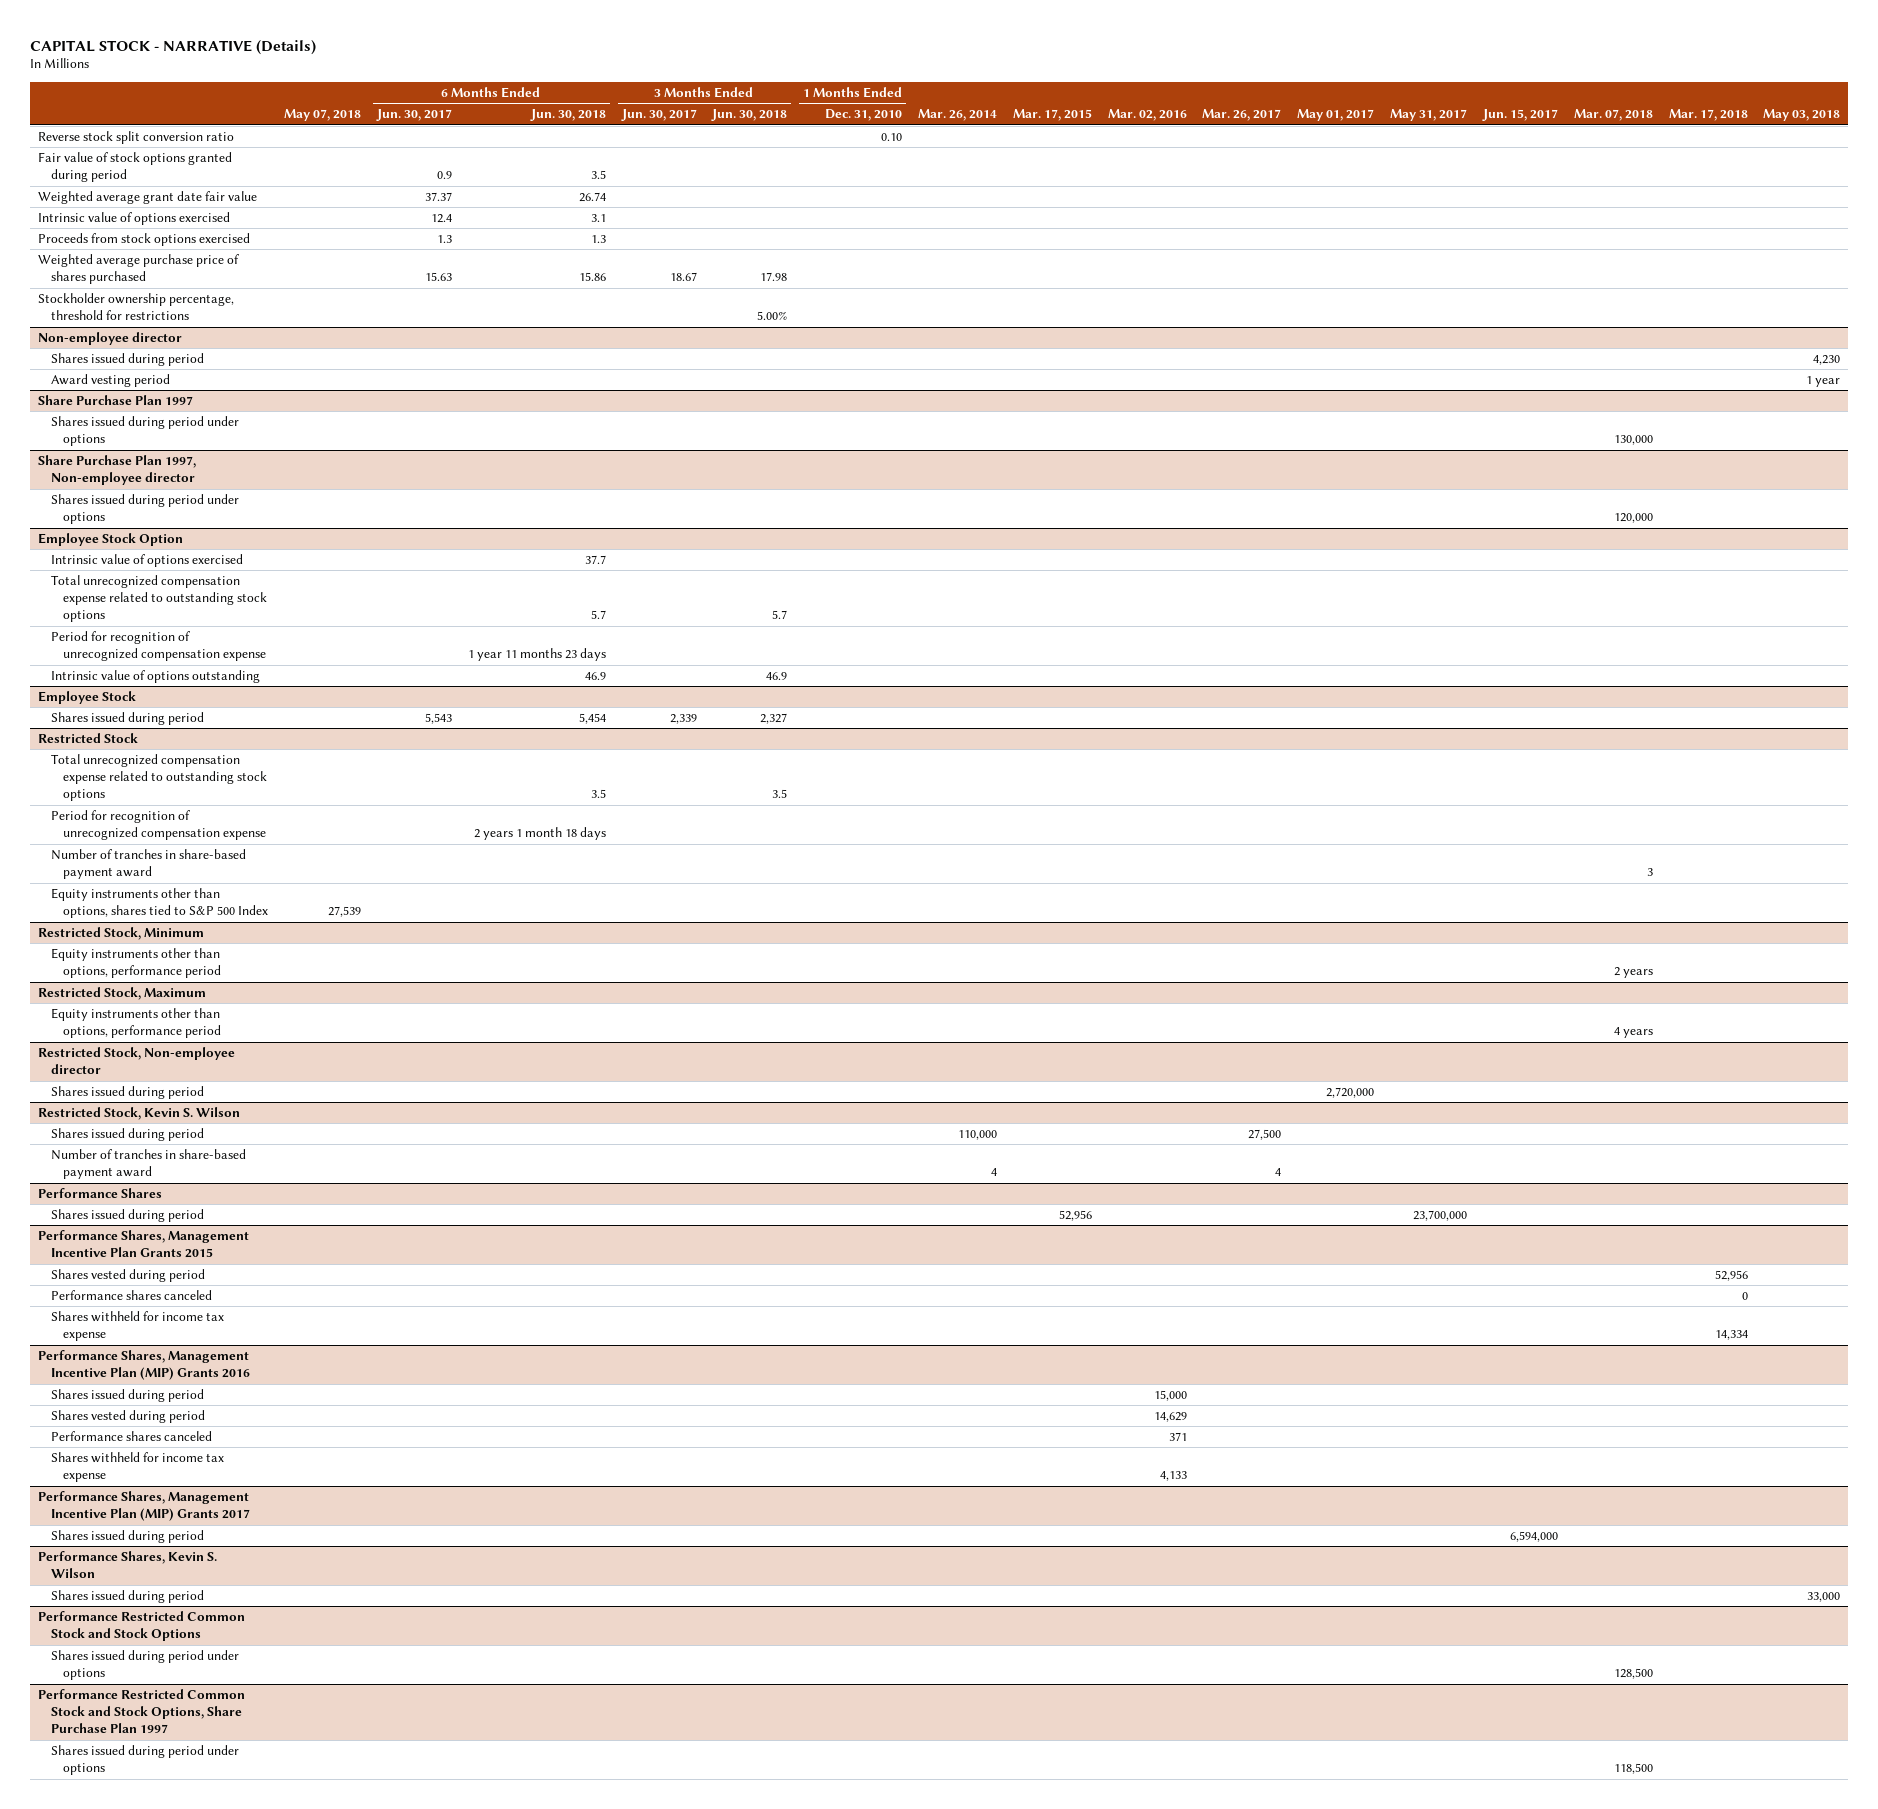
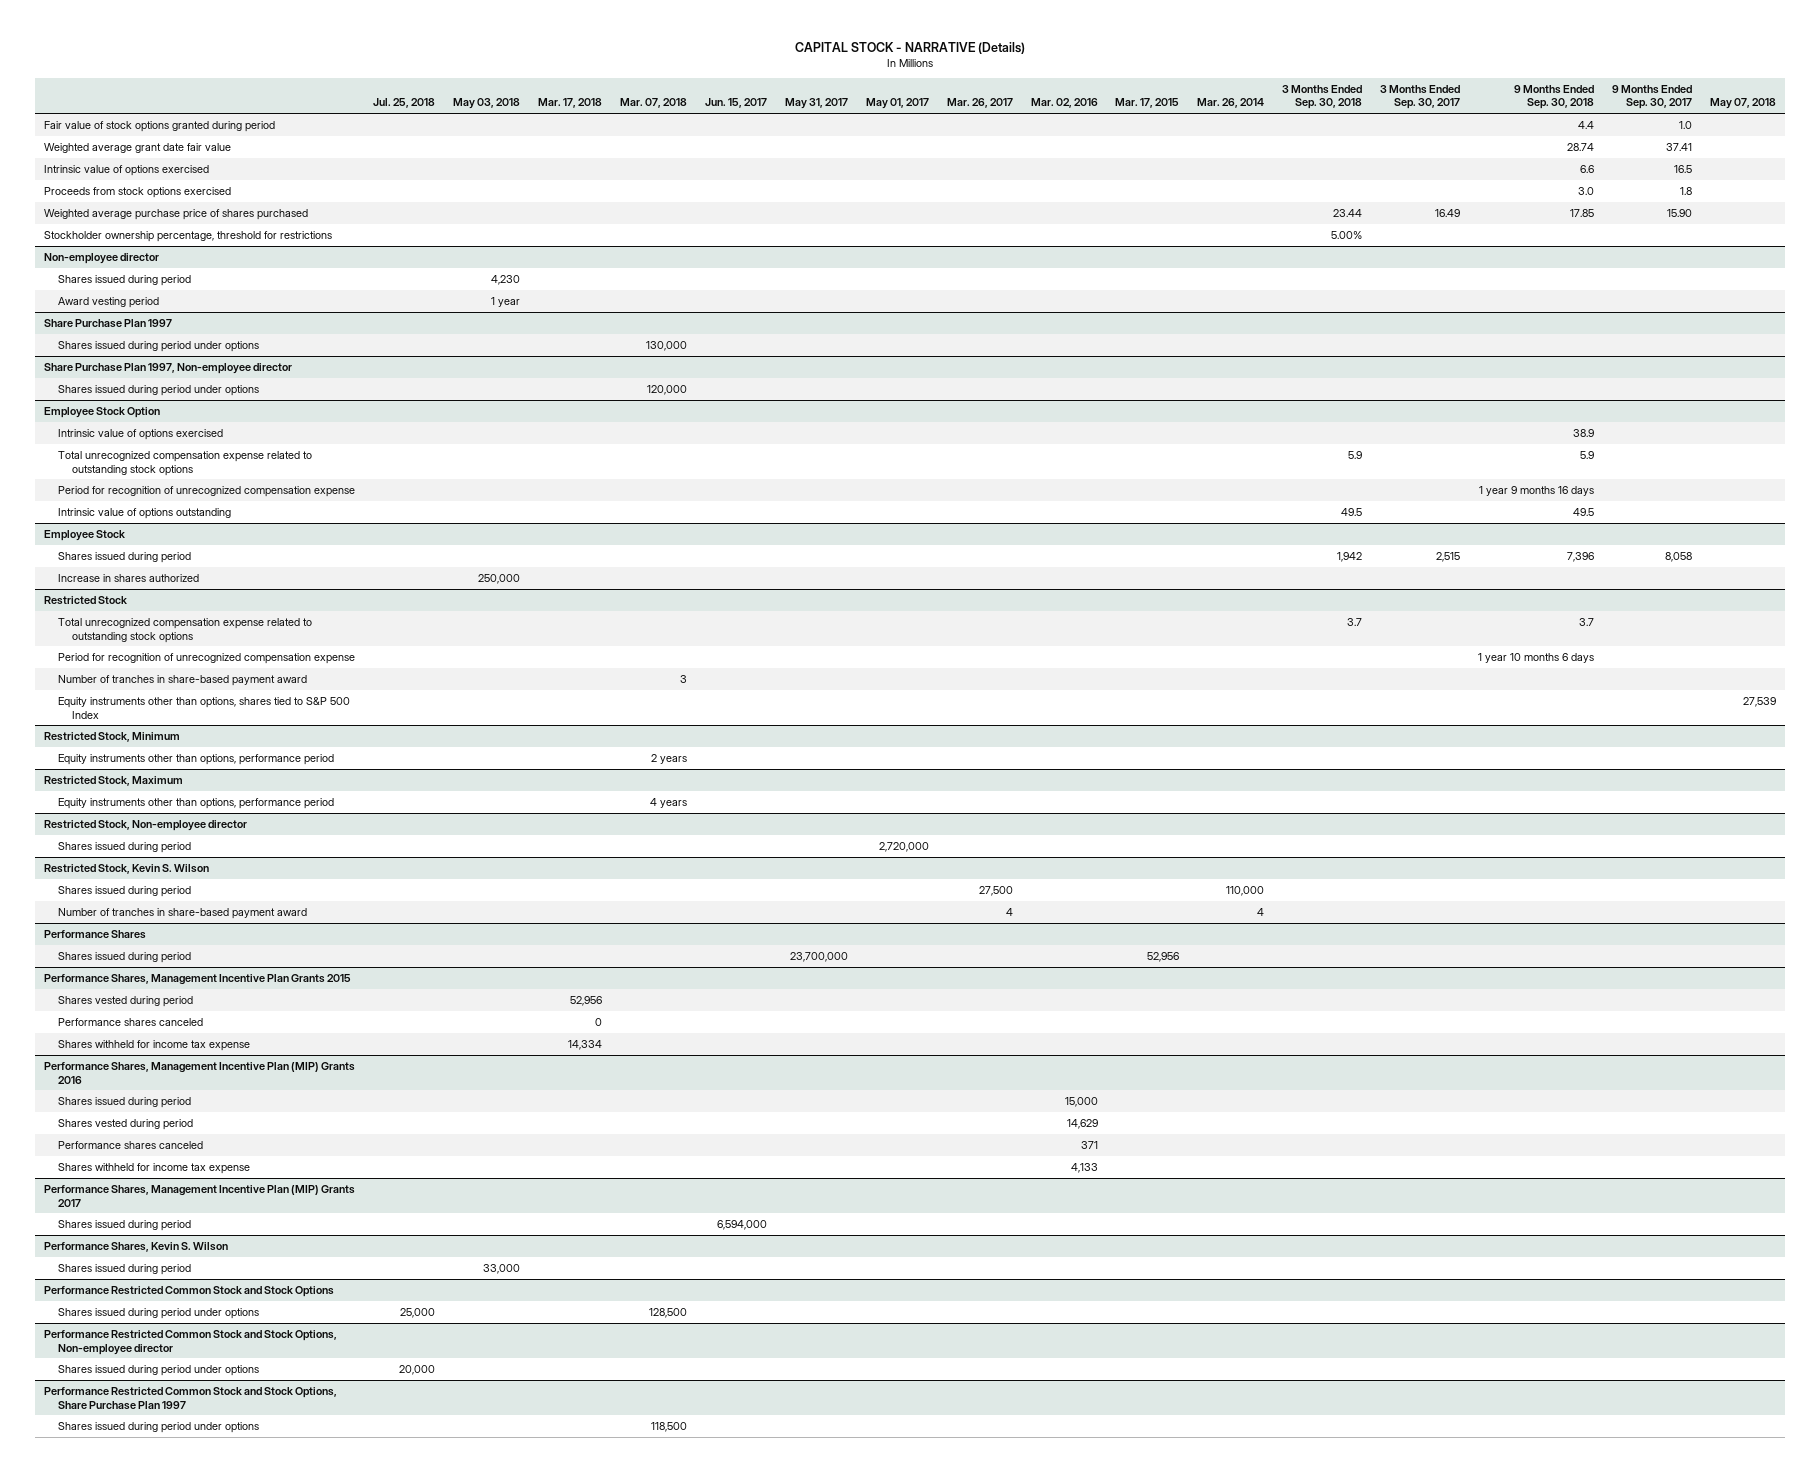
- | May 07, 2018 | 6 Months Ended Jun. 30, 2017 | 6 Months Ended Jun. 30, 2018 | 3 Months Ended Jun. 30, 2017 | 3 Months Ended Jun. 30, 2018 | 1 Months Ended Dec. 31, 2010 | Mar. 26, 2014 | Mar. 17, 2015 | Mar. 02, 2016 | Mar. 26, 2017 | May 01, 2017 | May 31, 2017 | Jun. 15, 2017 | Mar. 07, 2018 | Mar. 17, 2018 | May 03, 2018
+ | Jul. 25, 2018 | May 03, 2018 | Mar. 17, 2018 | Mar. 07, 2018 | Jun. 15, 2017 | May 31, 2017 | May 01, 2017 | Mar. 26, 2017 | Mar. 02, 2016 | Mar. 17, 2015 | Mar. 26, 2014 | 3 Months Ended Sep. 30, 2018 | 3 Months Ended Sep. 30, 2017 | 9 Months Ended Sep. 30, 2018 | 9 Months Ended Sep. 30, 2017 | May 07, 2018
- Reverse stock split conversion ratio | | | | | | 0.10 | | | | | | | | | |
@ Employee Stock
+ Increase in shares authorized | | 250,000 | | | | | | | | | | | | | |
+ Performance Restricted Common Stock and Stock Options, Non-employee director
+ Shares issued during period under options | 20,000 | | | | | | | | | | | | | | |

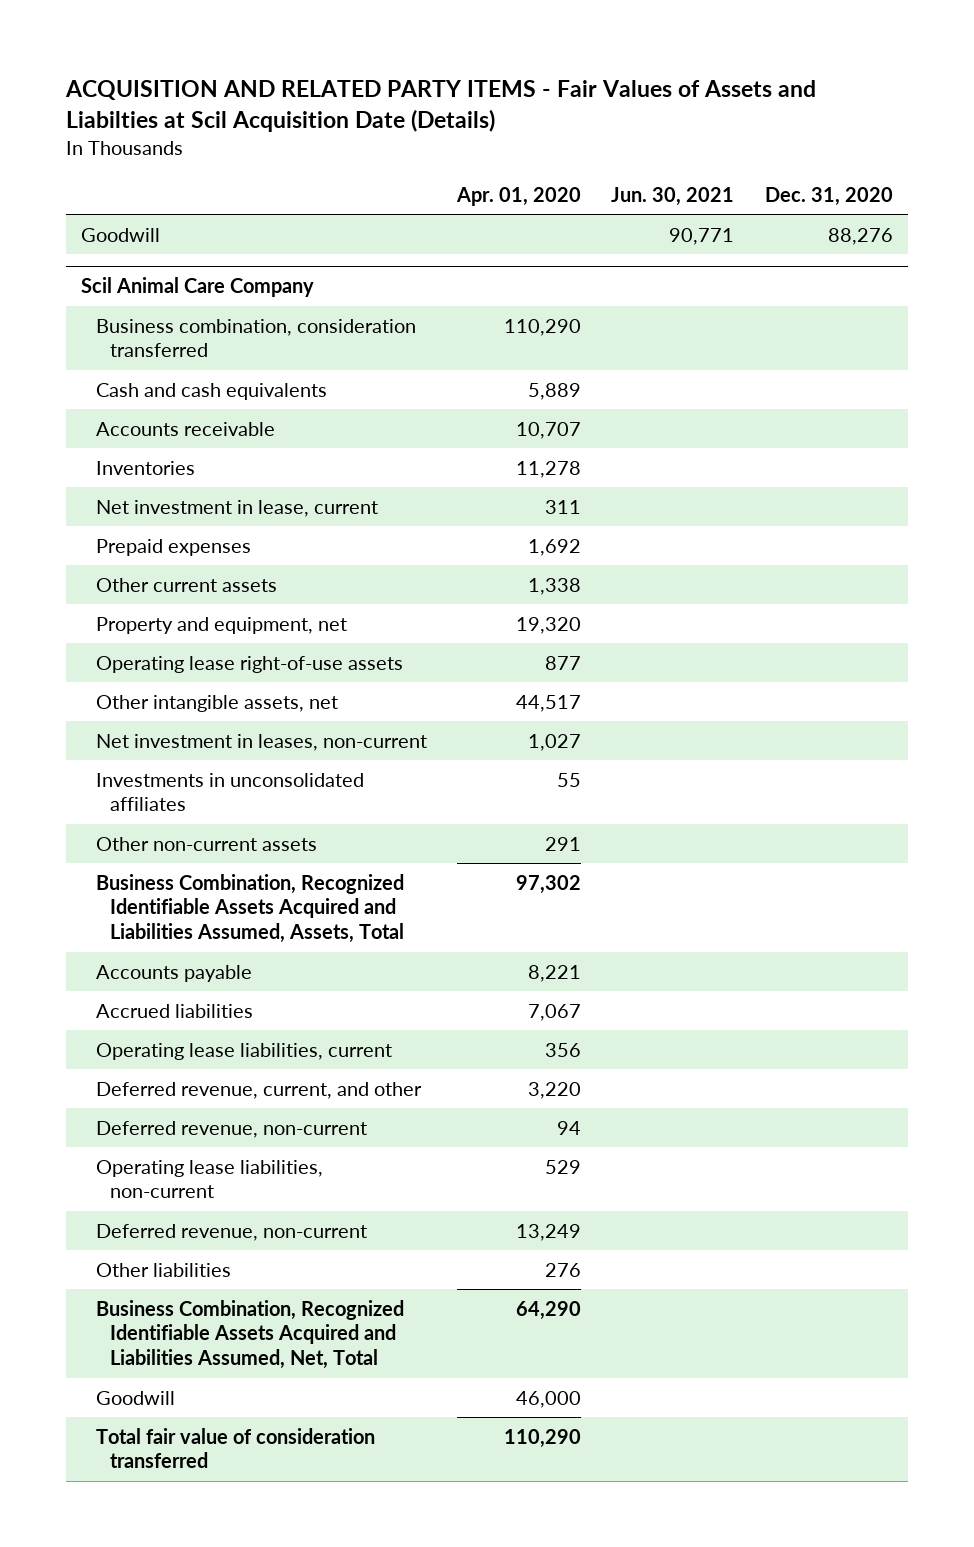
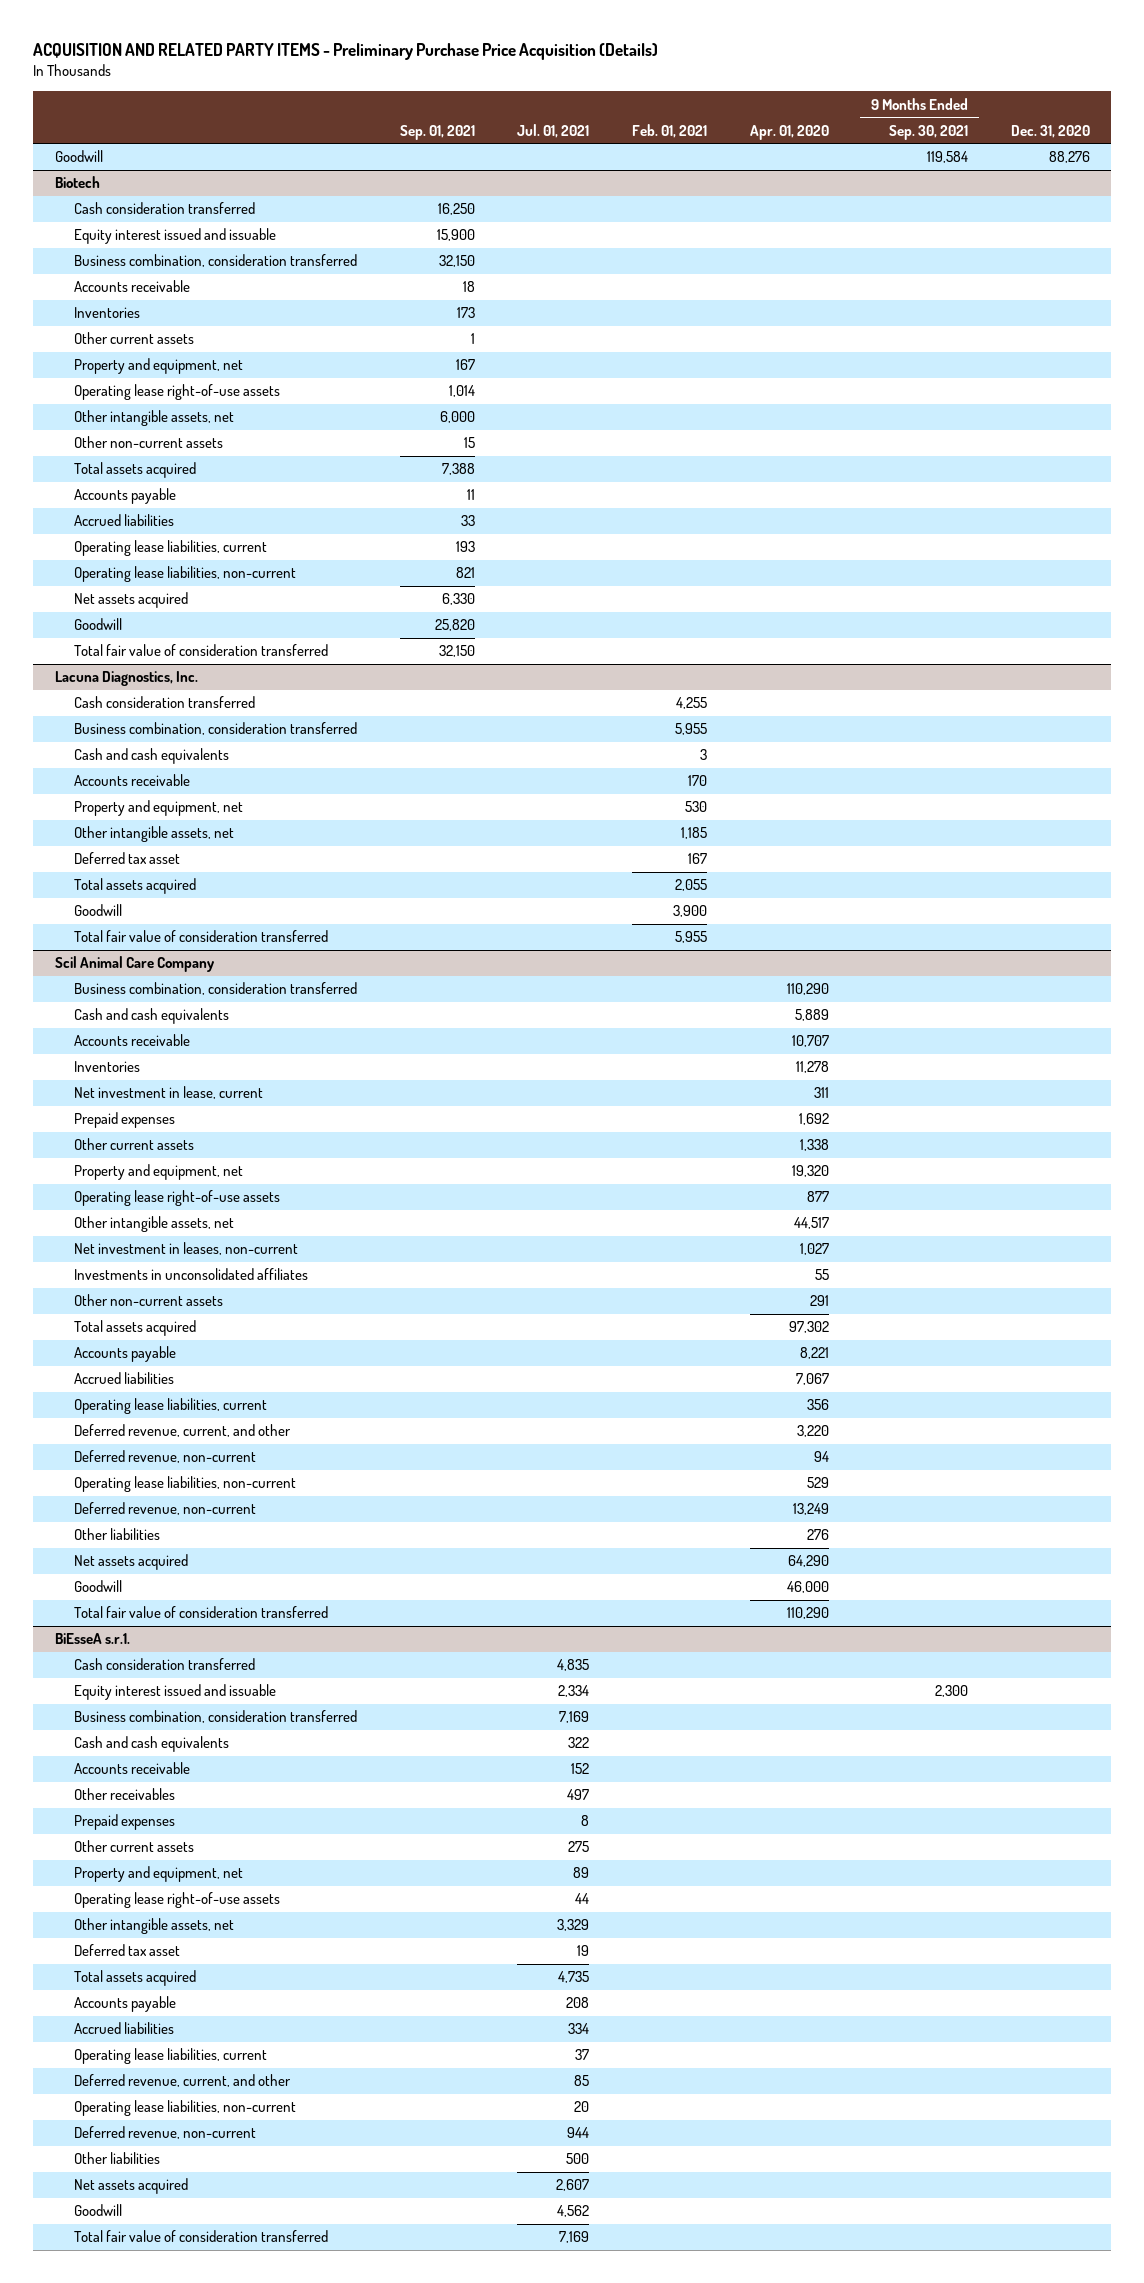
- ACQUISITION AND RELATED PARTY ITEMS - Fair Values of Assets and Liabilties at Scil Acquisition Date (Details)
+ ACQUISITION AND RELATED PARTY ITEMS - Preliminary Purchase Price Acquisition (Details)
- | Apr. 01, 2020 | Jun. 30, 2021 | Dec. 31, 2020
+ | Sep. 01, 2021 | Jul. 01, 2021 | Feb. 01, 2021 | Apr. 01, 2020 | 9 Months Ended Sep. 30, 2021 | Dec. 31, 2020
+ Biotech
+ Cash consideration transferred | 16,250 | | | | |
+ Equity interest issued and issuable | 15,900 | | | | |
+ Business combination, consideration transferred | 32,150 | | | | |
+ Accounts receivable | 18 | | | | |
+ Inventories | 173 | | | | |
+ Other current assets | 1 | | | | |
+ Property and equipment, net | 167 | | | | |
+ Operating lease right-of-use assets | 1,014 | | | | |
+ Other intangible assets, net | 6,000 | | | | |
+ Other non-current assets | 15 | | | | |
+ Total assets acquired | 7,388 | | | | |
+ Accounts payable | 11 | | | | |
+ Accrued liabilities | 33 | | | | |
+ Operating lease liabilities, current | 193 | | | | |
+ Operating lease liabilities, non-current | 821 | | | | |
+ Net assets acquired | 6,330 | | | | |
+ Goodwill | 25,820 | | | | |
+ Total fair value of consideration transferred | 32,150 | | | | |
+ Lacuna Diagnostics, Inc.
+ Cash consideration transferred | | | 4,255 | | |
+ Business combination, consideration transferred | | | 5,955 | | |
+ Cash and cash equivalents | | | 3 | | |
+ Accounts receivable | | | 170 | | |
+ Property and equipment, net | | | 530 | | |
+ Other intangible assets, net | | | 1,185 | | |
+ Deferred tax asset | | | 167 | | |
+ Total assets acquired | | | 2,055 | | |
+ Goodwill | | | 3,900 | | |
+ Total fair value of consideration transferred | | | 5,955 | | |
@ Scil Animal Care Company
- Business Combination, Recognized Identifiable Assets Acquired and Liabilities Assumed, Assets, Total | 97,302 | |
+ Total assets acquired | | | | 97,302 | |
- Business Combination, Recognized Identifiable Assets Acquired and Liabilities Assumed, Net, Total | 64,290 | |
+ Net assets acquired | | | | 64,290 | |
+ BiEsseA s.r.1.
+ Cash consideration transferred | | 4,835 | | | |
+ Equity interest issued and issuable | | 2,334 | | | 2,300 |
+ Business combination, consideration transferred | | 7,169 | | | |
+ Cash and cash equivalents | | 322 | | | |
+ Accounts receivable | | 152 | | | |
+ Other receivables | | 497 | | | |
+ Prepaid expenses | | 8 | | | |
+ Other current assets | | 275 | | | |
+ Property and equipment, net | | 89 | | | |
+ Operating lease right-of-use assets | | 44 | | | |
+ Other intangible assets, net | | 3,329 | | | |
+ Deferred tax asset | | 19 | | | |
+ Total assets acquired | | 4,735 | | | |
+ Accounts payable | | 208 | | | |
+ Accrued liabilities | | 334 | | | |
+ Operating lease liabilities, current | | 37 | | | |
+ Deferred revenue, current, and other | | 85 | | | |
+ Operating lease liabilities, non-current | | 20 | | | |
+ Deferred revenue, non-current | | 944 | | | |
+ Other liabilities | | 500 | | | |
+ Net assets acquired | | 2,607 | | | |
+ Goodwill | | 4,562 | | | |
+ Total fair value of consideration transferred | | 7,169 | | | |

